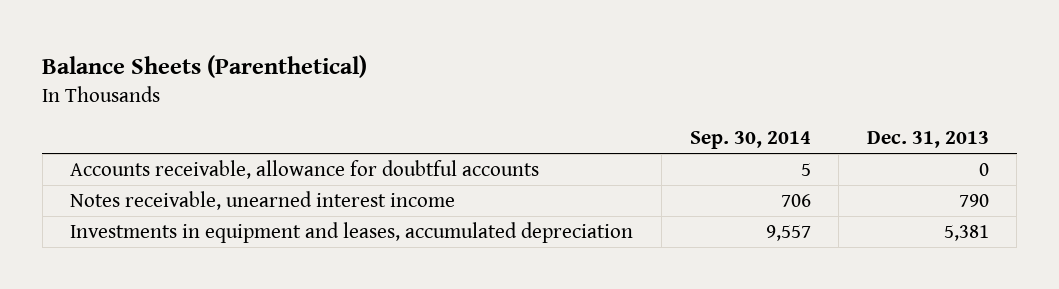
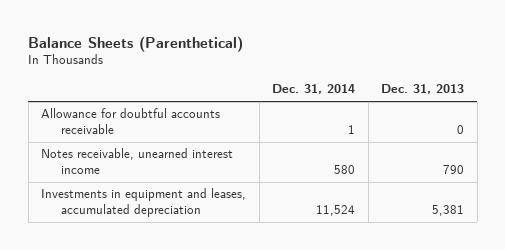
- | Sep. 30, 2014 | Dec. 31, 2013
+ | Dec. 31, 2014 | Dec. 31, 2013
- Accounts receivable, allowance for doubtful accounts | 5 | 0
+ Allowance for doubtful accounts receivable | 1 | 0

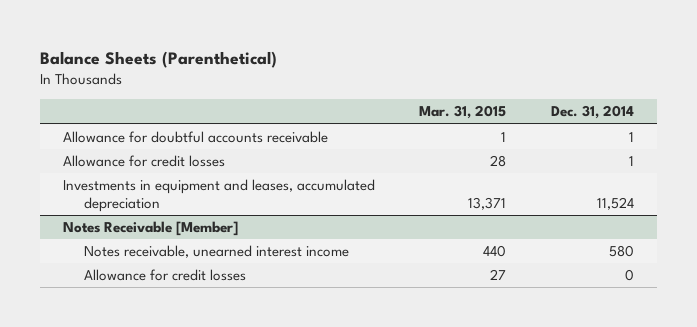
- | Dec. 31, 2014 | Dec. 31, 2013
+ | Mar. 31, 2015 | Dec. 31, 2014
- Notes receivable, unearned interest income | 580 | 790
+ Allowance for credit losses | 28 | 1
+ Notes Receivable [Member]
+ Notes receivable, unearned interest income | 440 | 580
+ Allowance for credit losses | 27 | 0

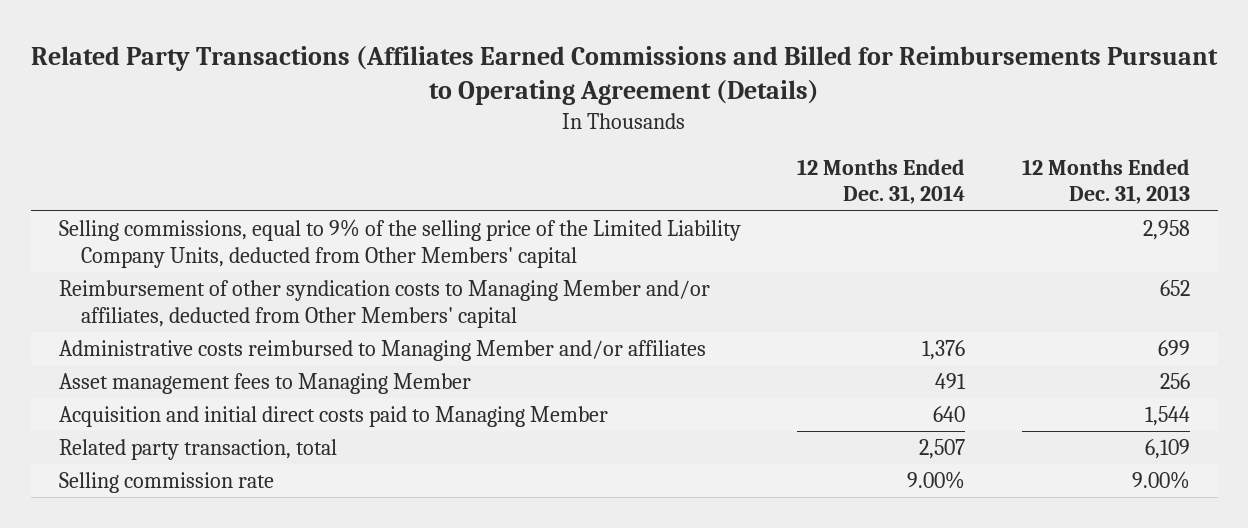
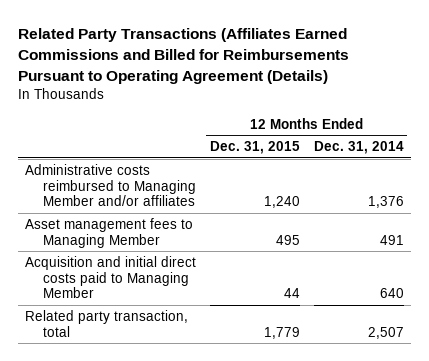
- | 12 Months Ended Dec. 31, 2014 | 12 Months Ended Dec. 31, 2013
+ | 12 Months Ended Dec. 31, 2015 | 12 Months Ended Dec. 31, 2014
- Selling commissions, equal to 9% of the selling price of the Limited Liability Company Units, deducted from Other Members' capital | | 2,958
- Reimbursement of other syndication costs to Managing Member and/or affiliates, deducted from Other Members' capital | | 652
- Selling commission rate | 9.00% | 9.00%

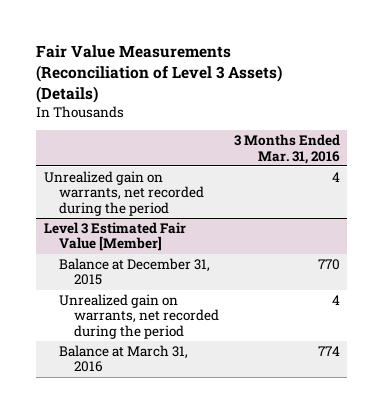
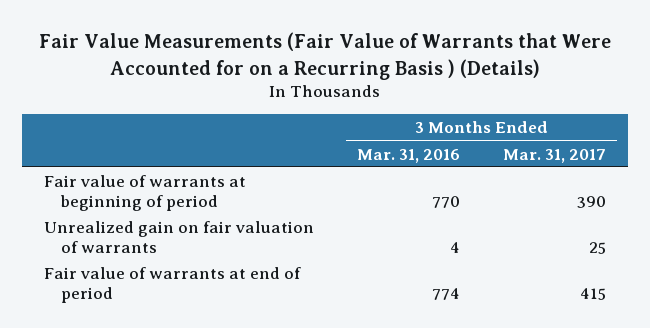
- Fair Value Measurements (Reconciliation of Level 3 Assets) (Details)
+ Fair Value Measurements (Fair Value of Warrants that Were Accounted for on a Recurring Basis ) (Details)
- | 3 Months Ended Mar. 31, 2016
+ | 3 Months Ended Mar. 31, 2016 | 3 Months Ended Mar. 31, 2017
- Unrealized gain on warrants, net recorded during the period | 4
- Level 3 Estimated Fair Value [Member]
- Balance at December 31, 2015 | 770
- Unrealized gain on warrants, net recorded during the period | 4
- Balance at March 31, 2016 | 774
+ Fair value of warrants at beginning of period | 770 | 390
+ Unrealized gain on fair valuation of warrants | 4 | 25
+ Fair value of warrants at end of period | 774 | 415

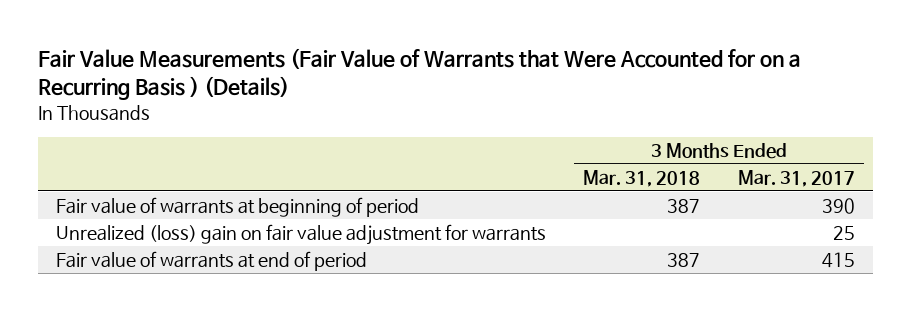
- | 3 Months Ended Mar. 31, 2016 | 3 Months Ended Mar. 31, 2017
+ | 3 Months Ended Mar. 31, 2018 | 3 Months Ended Mar. 31, 2017
- Unrealized gain on fair valuation of warrants | 4 | 25
+ Unrealized (loss) gain on fair value adjustment for warrants | | 25

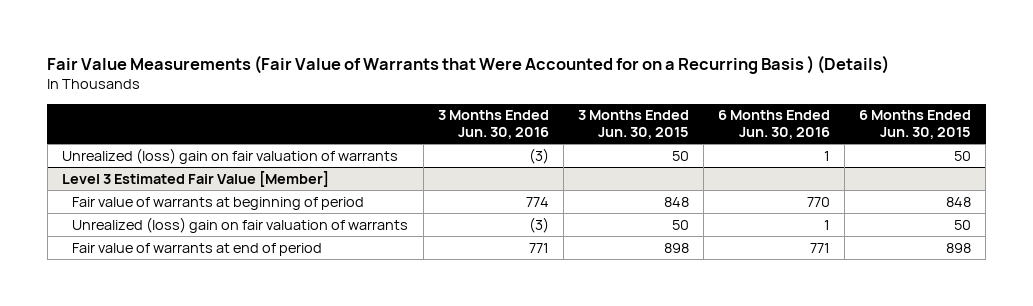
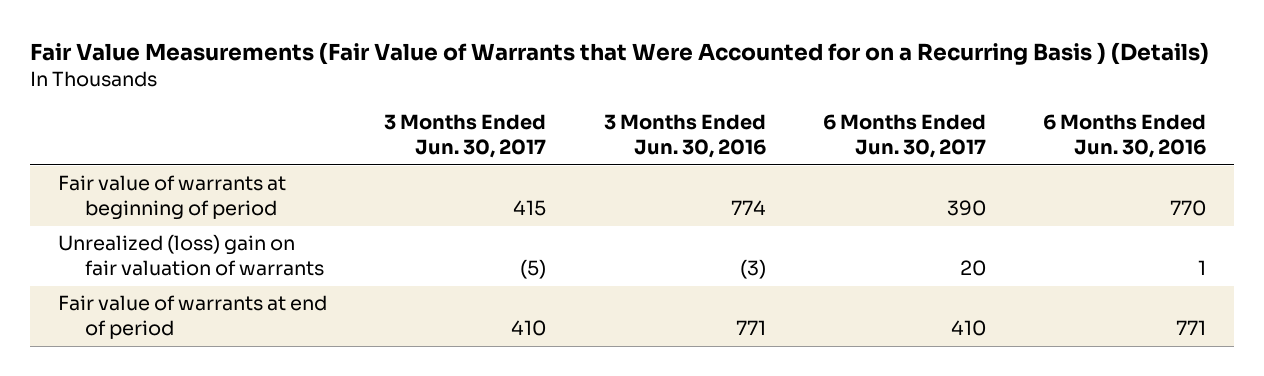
- | 3 Months Ended Jun. 30, 2016 | 3 Months Ended Jun. 30, 2015 | 6 Months Ended Jun. 30, 2016 | 6 Months Ended Jun. 30, 2015
+ | 3 Months Ended Jun. 30, 2017 | 3 Months Ended Jun. 30, 2016 | 6 Months Ended Jun. 30, 2017 | 6 Months Ended Jun. 30, 2016
- Unrealized (loss) gain on fair valuation of warrants | (3) | 50 | 1 | 50
- Level 3 Estimated Fair Value [Member]

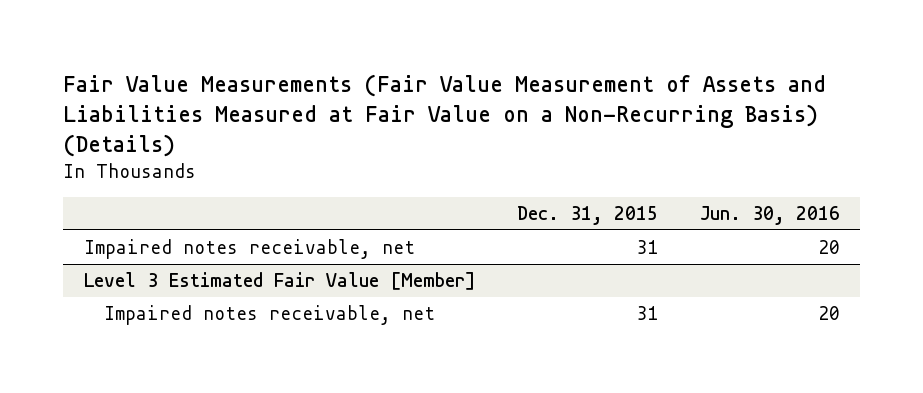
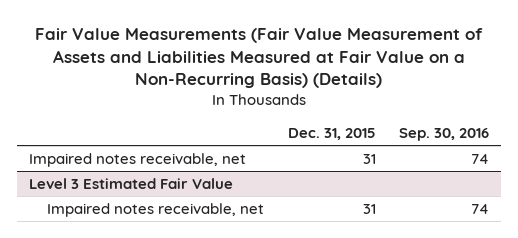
- | Dec. 31, 2015 | Jun. 30, 2016
+ | Dec. 31, 2015 | Sep. 30, 2016
- Level 3 Estimated Fair Value [Member]
+ Level 3 Estimated Fair Value

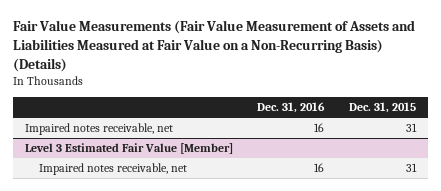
- | Dec. 31, 2015 | Sep. 30, 2016
+ | Dec. 31, 2016 | Dec. 31, 2015
- Level 3 Estimated Fair Value
+ Level 3 Estimated Fair Value [Member]

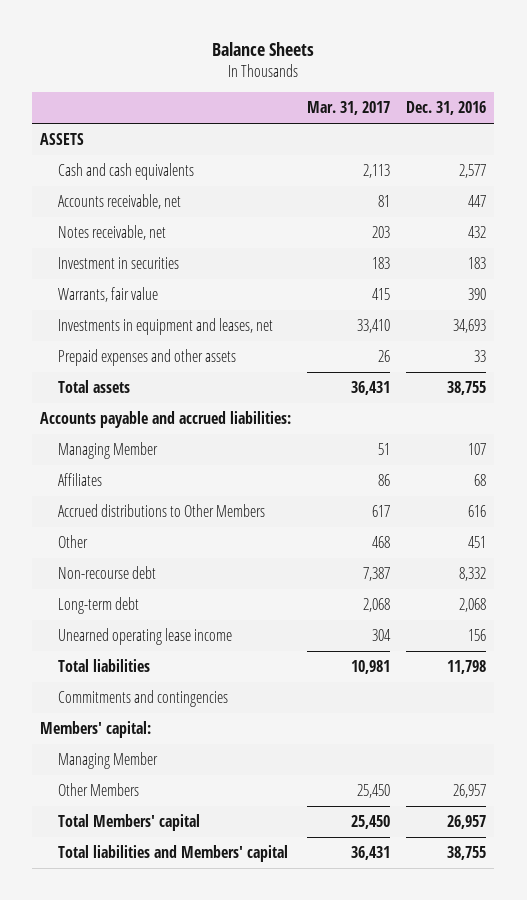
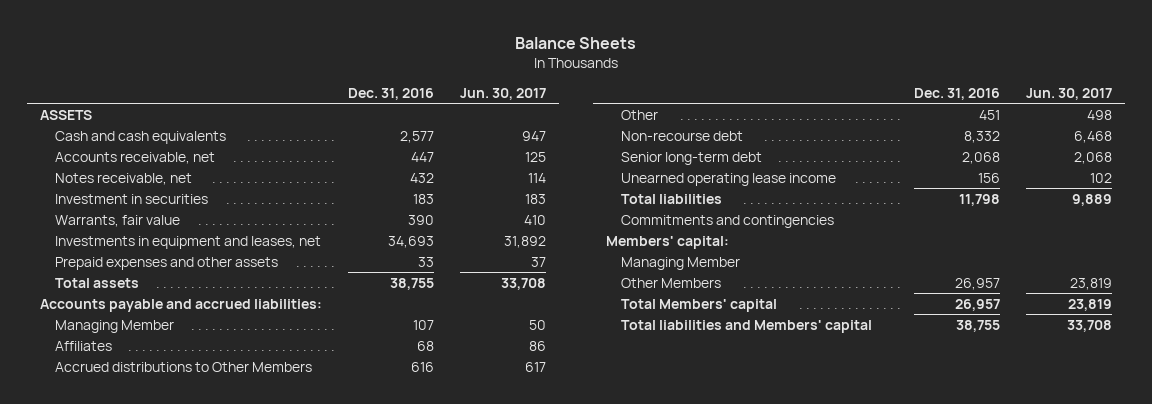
- | Mar. 31, 2017 | Dec. 31, 2016
+ | Dec. 31, 2016 | Jun. 30, 2017
- Long-term debt | 2,068 | 2,068
+ Senior long-term debt | 2,068 | 2,068

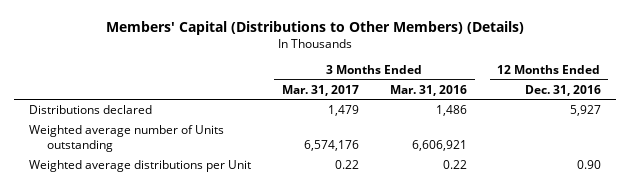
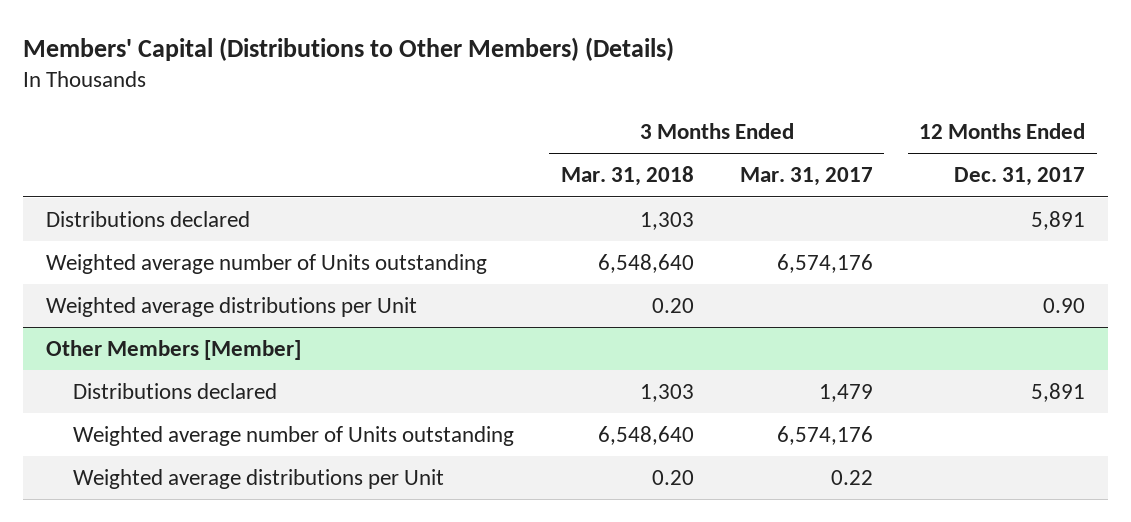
- | 3 Months Ended Mar. 31, 2017 | 3 Months Ended Mar. 31, 2016 | 12 Months Ended Dec. 31, 2016
+ | 3 Months Ended Mar. 31, 2018 | 3 Months Ended Mar. 31, 2017 | 12 Months Ended Dec. 31, 2017
+ Distributions declared | 1,303 | | 5,891
+ Weighted average number of Units outstanding | 6,548,640 | 6,574,176 |
+ Weighted average distributions per Unit | 0.20 | | 0.90
+ Other Members [Member]

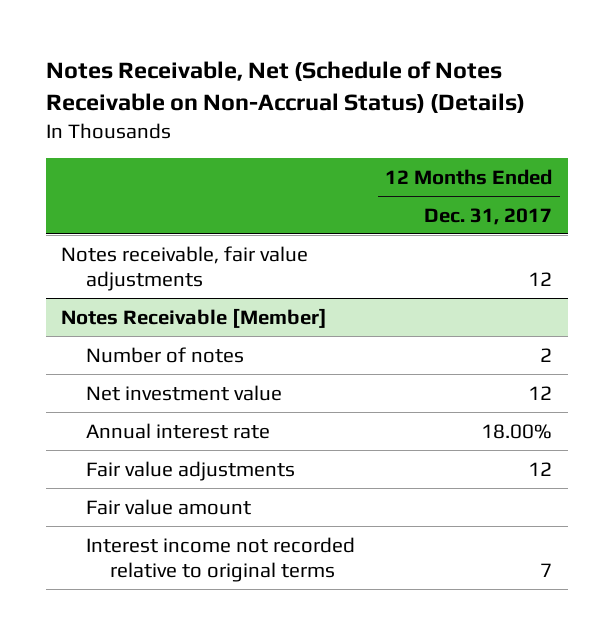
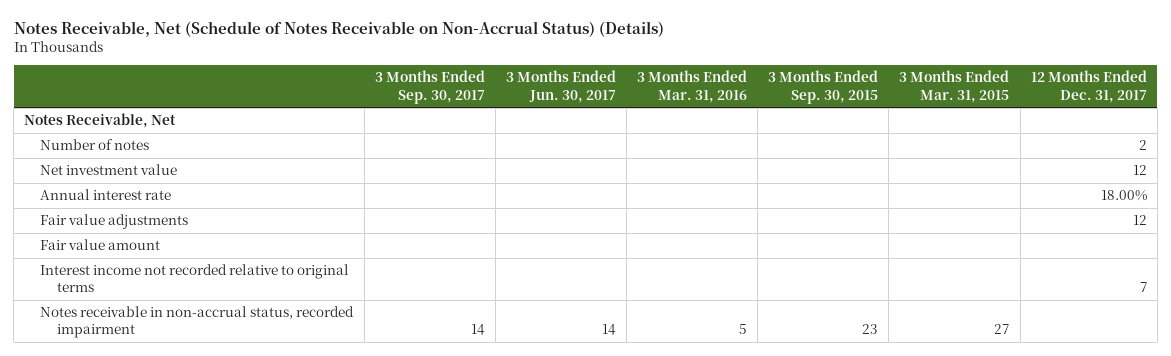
- | 12 Months Ended Dec. 31, 2017
+ | 3 Months Ended Sep. 30, 2017 | 3 Months Ended Jun. 30, 2017 | 3 Months Ended Mar. 31, 2016 | 3 Months Ended Sep. 30, 2015 | 3 Months Ended Mar. 31, 2015 | 12 Months Ended Dec. 31, 2017
- Notes receivable, fair value adjustments | 12
- Notes Receivable [Member]
+ Notes Receivable, Net
+ Notes receivable in non-accrual status, recorded impairment | 14 | 14 | 5 | 23 | 27 |

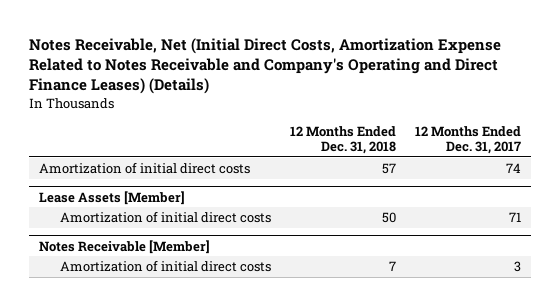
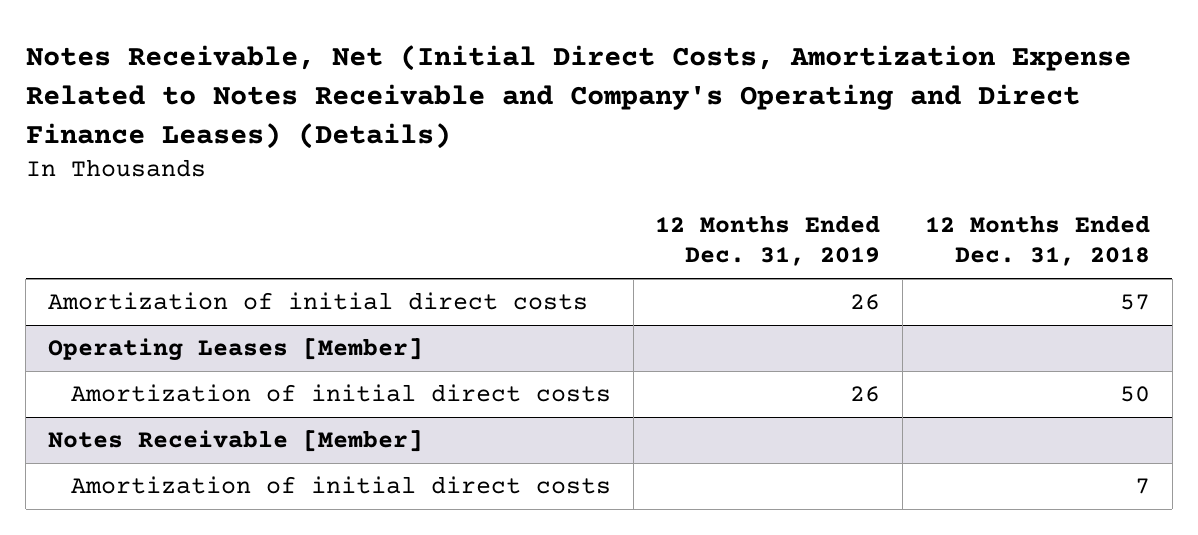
- | 12 Months Ended Dec. 31, 2018 | 12 Months Ended Dec. 31, 2017
+ | 12 Months Ended Dec. 31, 2019 | 12 Months Ended Dec. 31, 2018
- Lease Assets [Member]
+ Operating Leases [Member]

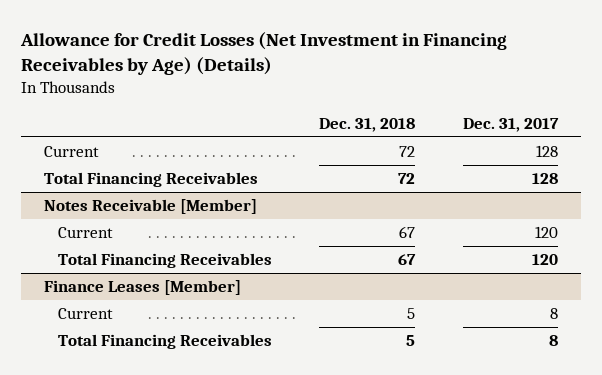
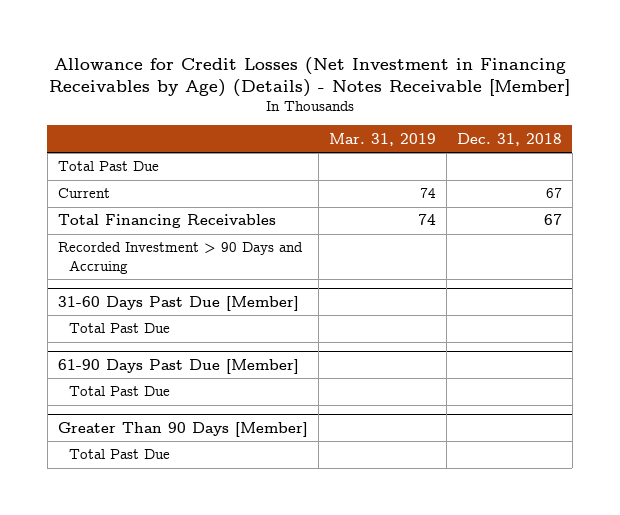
- Allowance for Credit Losses (Net Investment in Financing Receivables by Age) (Details)
+ Allowance for Credit Losses (Net Investment in Financing Receivables by Age) (Details) - Notes Receivable [Member]
- | Dec. 31, 2018 | Dec. 31, 2017
+ | Mar. 31, 2019 | Dec. 31, 2018
- Current | 72 | 128
- Total Financing Receivables | 72 | 128
- Notes Receivable [Member]
+ Total Past Due
- Finance Leases [Member]
- Current | 5 | 8
- Total Financing Receivables | 5 | 8
+ Recorded Investment > 90 Days and Accruing
+ 31-60 Days Past Due [Member]
+ Total Past Due
+ 61-90 Days Past Due [Member]
+ Total Past Due
+ Greater Than 90 Days [Member]
+ Total Past Due

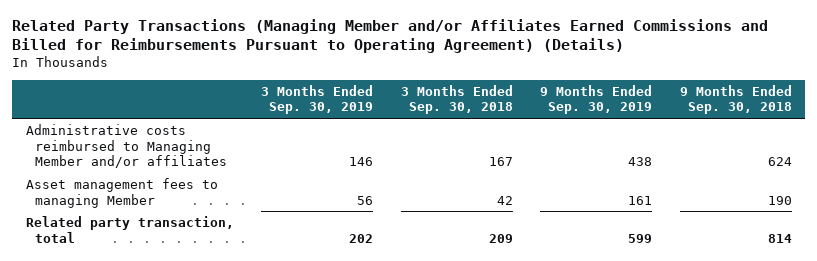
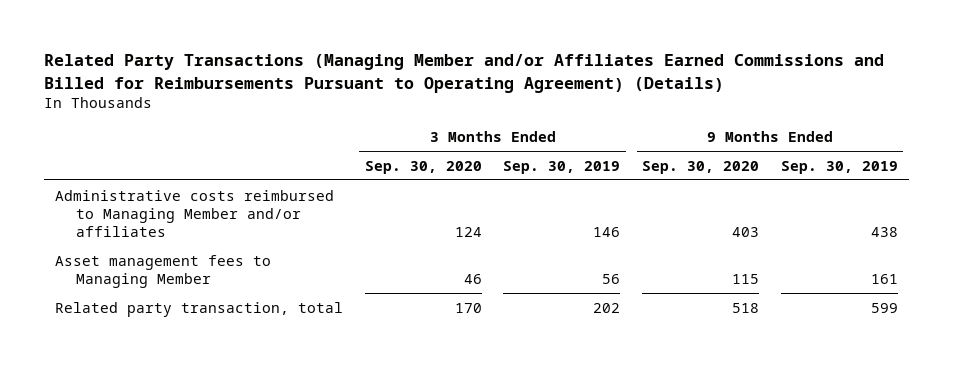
- | 3 Months Ended Sep. 30, 2019 | 3 Months Ended Sep. 30, 2018 | 9 Months Ended Sep. 30, 2019 | 9 Months Ended Sep. 30, 2018
+ | 3 Months Ended Sep. 30, 2020 | 3 Months Ended Sep. 30, 2019 | 9 Months Ended Sep. 30, 2020 | 9 Months Ended Sep. 30, 2019
- Asset management fees to managing Member | 56 | 42 | 161 | 190
+ Asset management fees to Managing Member | 46 | 56 | 115 | 161

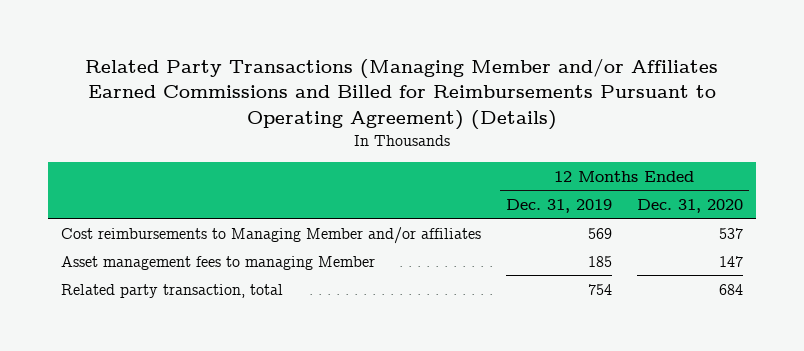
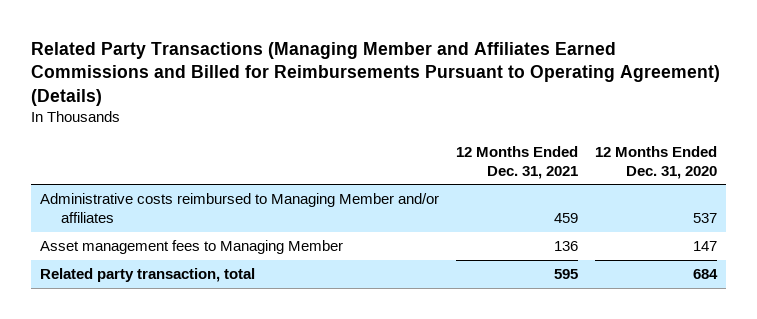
- Related Party Transactions (Managing Member and/or Affiliates Earned Commissions and Billed for Reimbursements Pursuant to Operating Agreement) (Details)
+ Related Party Transactions (Managing Member and Affiliates Earned Commissions and Billed for Reimbursements Pursuant to Operating Agreement) (Details)
- | 12 Months Ended Dec. 31, 2019 | 12 Months Ended Dec. 31, 2020
+ | 12 Months Ended Dec. 31, 2021 | 12 Months Ended Dec. 31, 2020
- Cost reimbursements to Managing Member and/or affiliates | 569 | 537
- Asset management fees to managing Member | 185 | 147
+ Administrative costs reimbursed to Managing Member and/or affiliates | 459 | 537
+ Asset management fees to Managing Member | 136 | 147

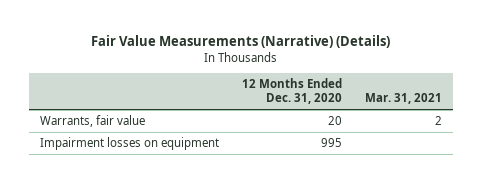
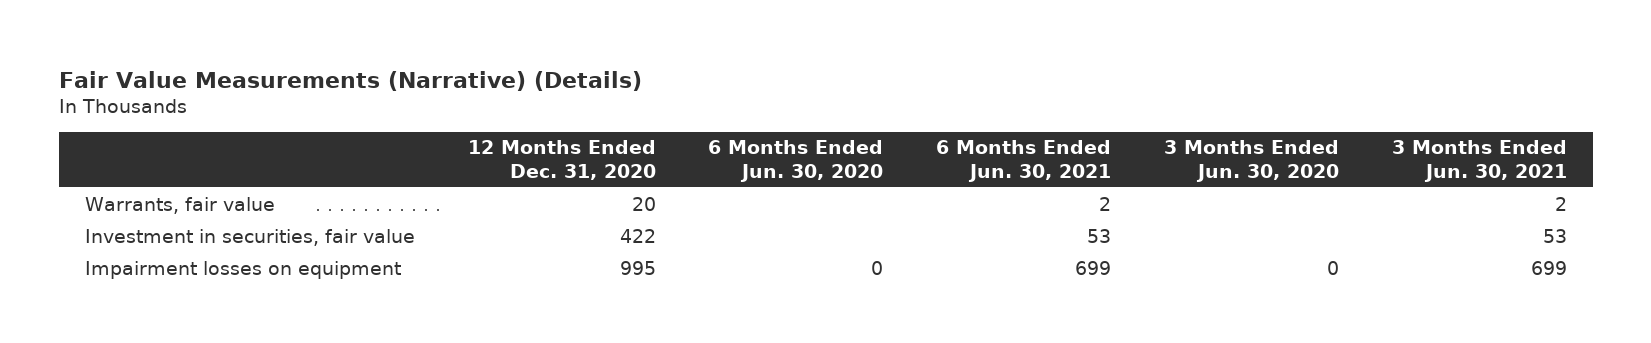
- | 12 Months Ended Dec. 31, 2020 | Mar. 31, 2021
+ | 12 Months Ended Dec. 31, 2020 | 6 Months Ended Jun. 30, 2020 | 6 Months Ended Jun. 30, 2021 | 3 Months Ended Jun. 30, 2020 | 3 Months Ended Jun. 30, 2021
+ Investment in securities, fair value | 422 | | 53 | | 53

